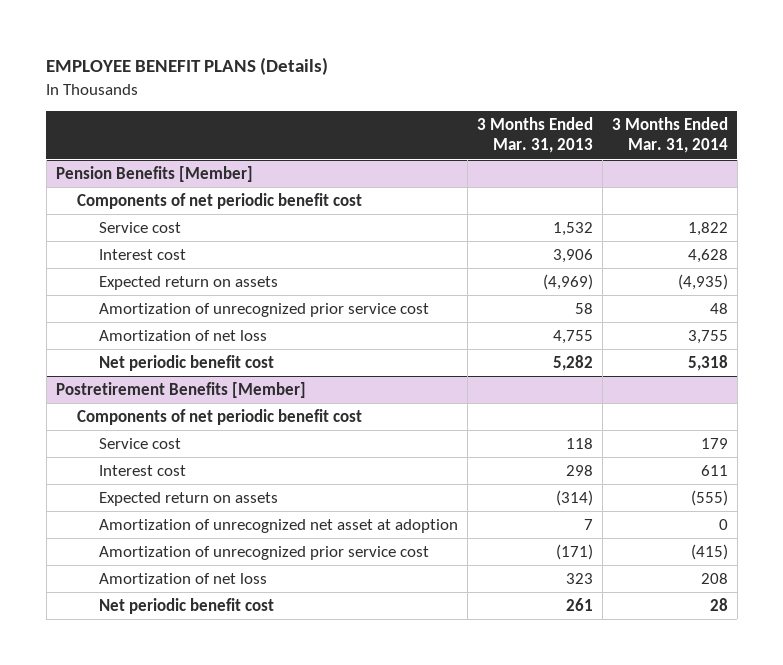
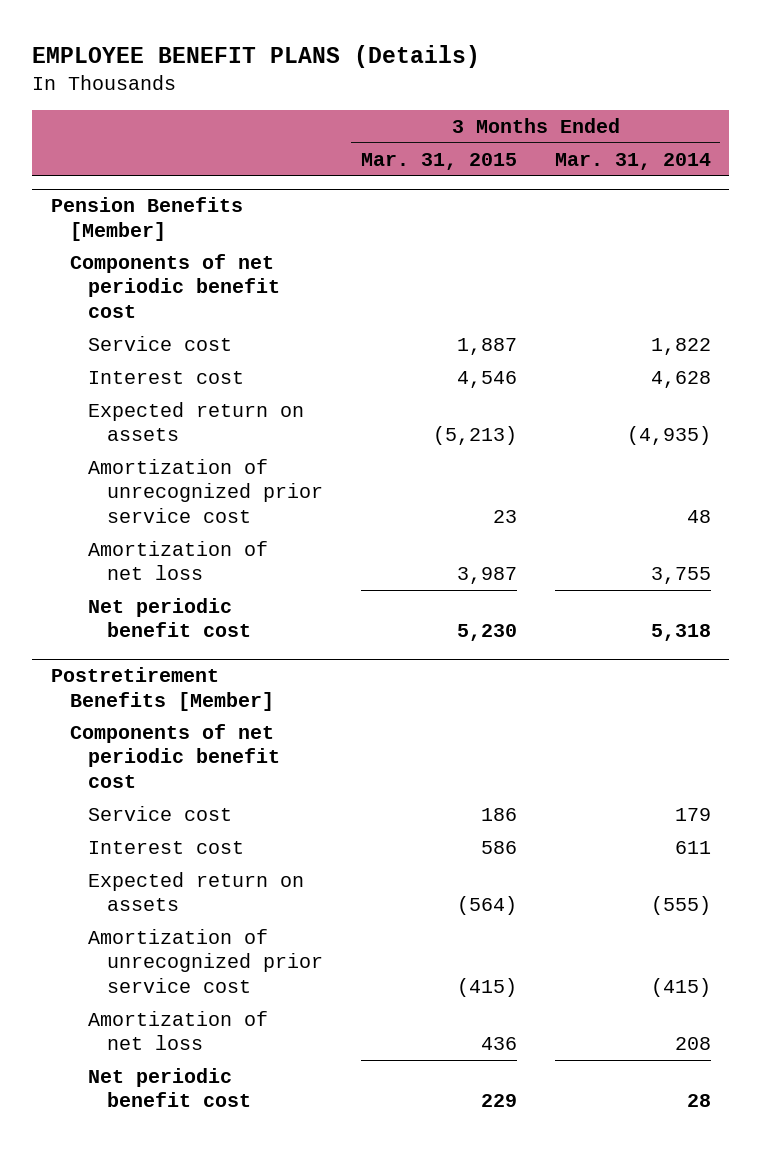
- | 3 Months Ended Mar. 31, 2013 | 3 Months Ended Mar. 31, 2014
+ | 3 Months Ended Mar. 31, 2015 | 3 Months Ended Mar. 31, 2014
@ Postretirement Benefits [Member]
- Amortization of unrecognized net asset at adoption | 7 | 0

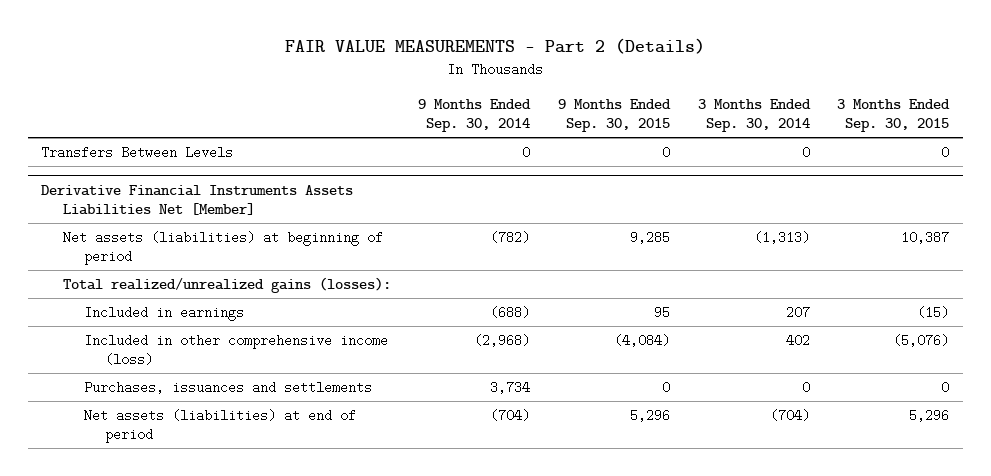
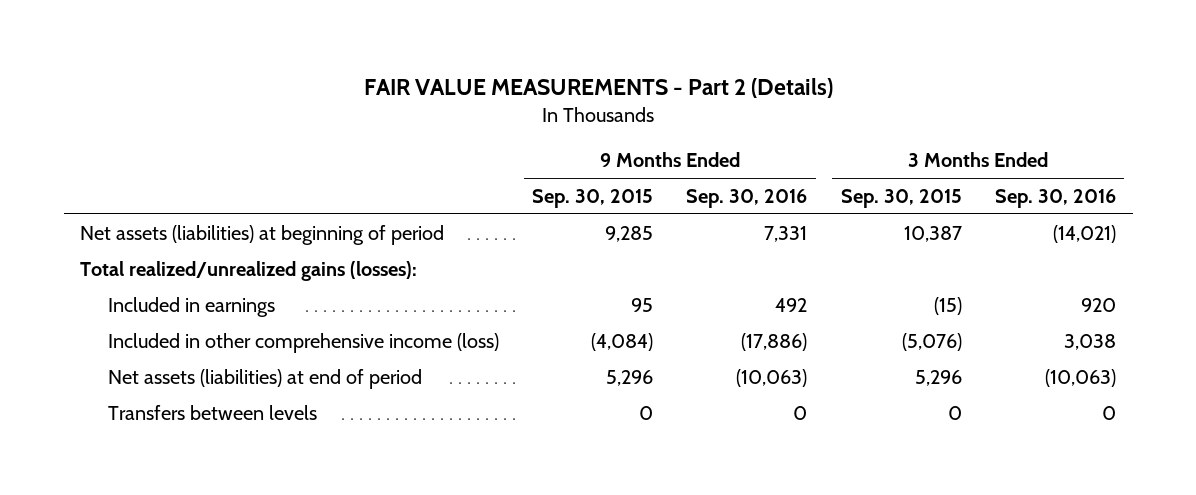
- | 9 Months Ended Sep. 30, 2014 | 9 Months Ended Sep. 30, 2015 | 3 Months Ended Sep. 30, 2014 | 3 Months Ended Sep. 30, 2015
+ | 9 Months Ended Sep. 30, 2015 | 9 Months Ended Sep. 30, 2016 | 3 Months Ended Sep. 30, 2015 | 3 Months Ended Sep. 30, 2016
- Transfers Between Levels | 0 | 0 | 0 | 0
- Derivative Financial Instruments Assets Liabilities Net [Member]
- Purchases, issuances and settlements | 3,734 | 0 | 0 | 0
+ Transfers between levels | 0 | 0 | 0 | 0

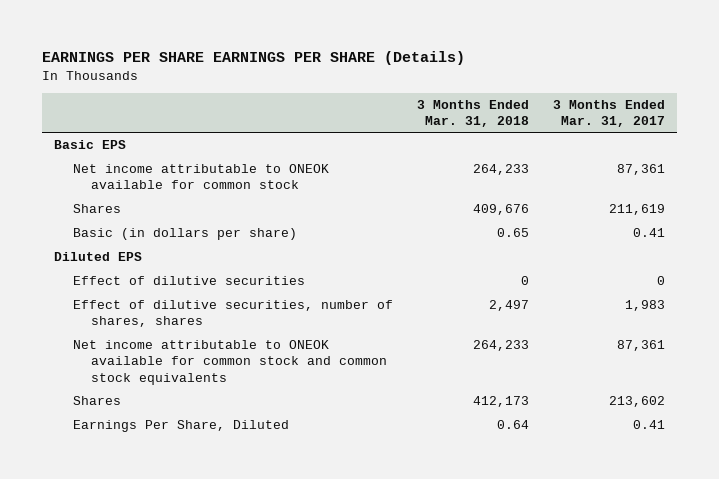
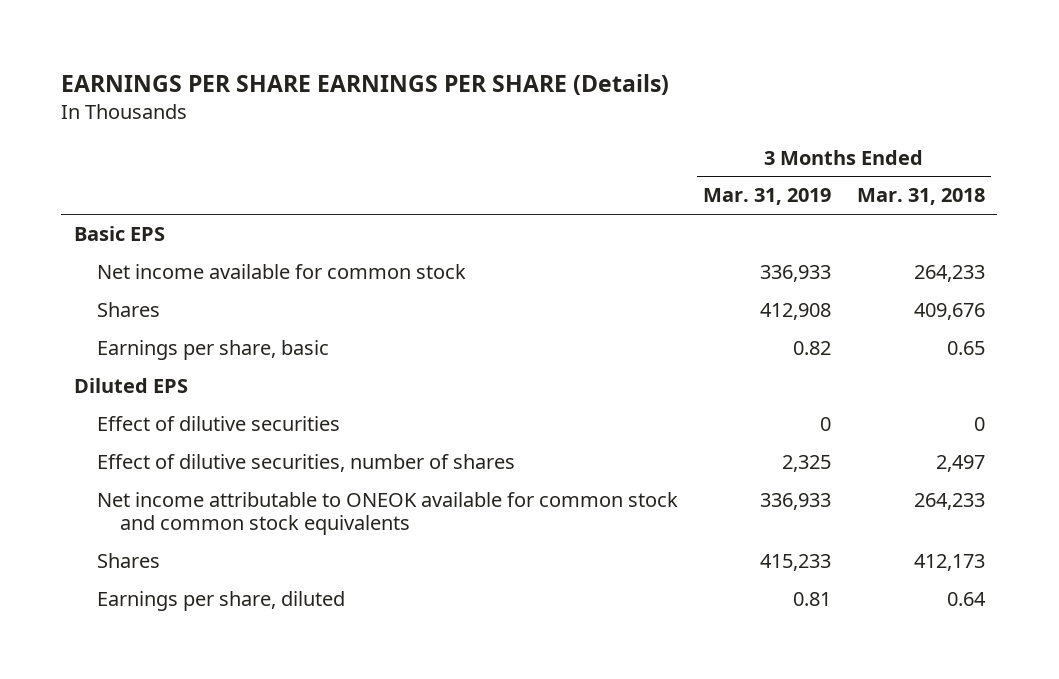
- | 3 Months Ended Mar. 31, 2018 | 3 Months Ended Mar. 31, 2017
+ | 3 Months Ended Mar. 31, 2019 | 3 Months Ended Mar. 31, 2018
- Net income attributable to ONEOK available for common stock | 264,233 | 87,361
+ Net income available for common stock | 336,933 | 264,233
- Basic (in dollars per share) | 0.65 | 0.41
+ Earnings per share, basic | 0.82 | 0.65
- Effect of dilutive securities, number of shares, shares | 2,497 | 1,983
+ Effect of dilutive securities, number of shares | 2,325 | 2,497
- Earnings Per Share, Diluted | 0.64 | 0.41
+ Earnings per share, diluted | 0.81 | 0.64

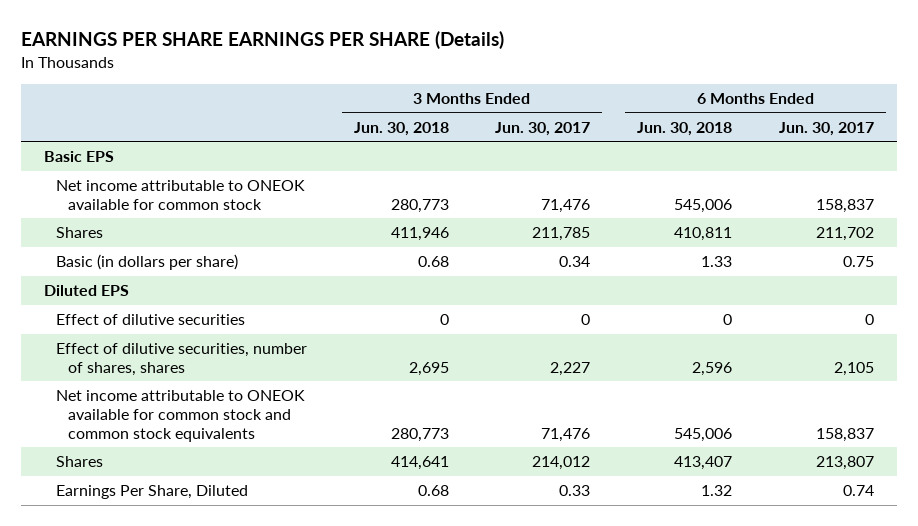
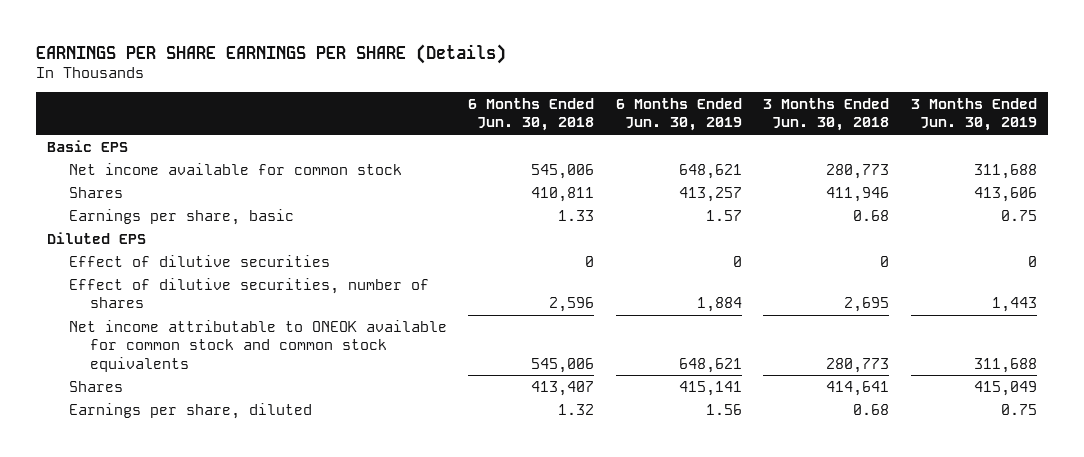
- | 3 Months Ended Jun. 30, 2018 | 3 Months Ended Jun. 30, 2017 | 6 Months Ended Jun. 30, 2018 | 6 Months Ended Jun. 30, 2017
+ | 6 Months Ended Jun. 30, 2018 | 6 Months Ended Jun. 30, 2019 | 3 Months Ended Jun. 30, 2018 | 3 Months Ended Jun. 30, 2019
- Net income attributable to ONEOK available for common stock | 280,773 | 71,476 | 545,006 | 158,837
+ Net income available for common stock | 545,006 | 648,621 | 280,773 | 311,688
- Basic (in dollars per share) | 0.68 | 0.34 | 1.33 | 0.75
+ Earnings per share, basic | 1.33 | 1.57 | 0.68 | 0.75
- Effect of dilutive securities, number of shares, shares | 2,695 | 2,227 | 2,596 | 2,105
+ Effect of dilutive securities, number of shares | 2,596 | 1,884 | 2,695 | 1,443
- Earnings Per Share, Diluted | 0.68 | 0.33 | 1.32 | 0.74
+ Earnings per share, diluted | 1.32 | 1.56 | 0.68 | 0.75

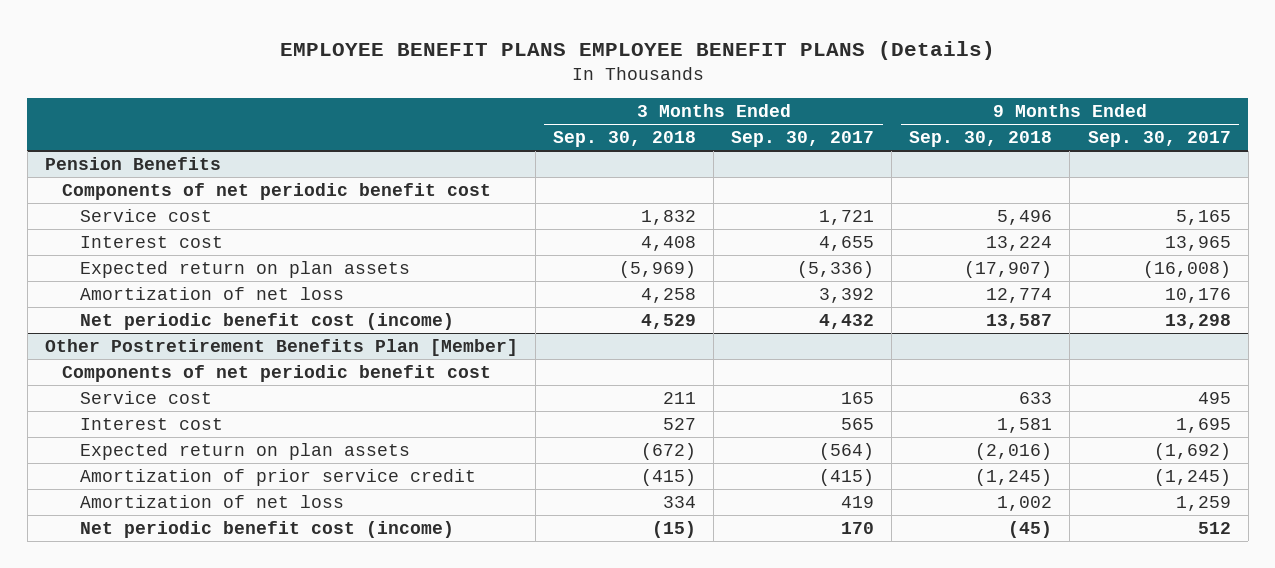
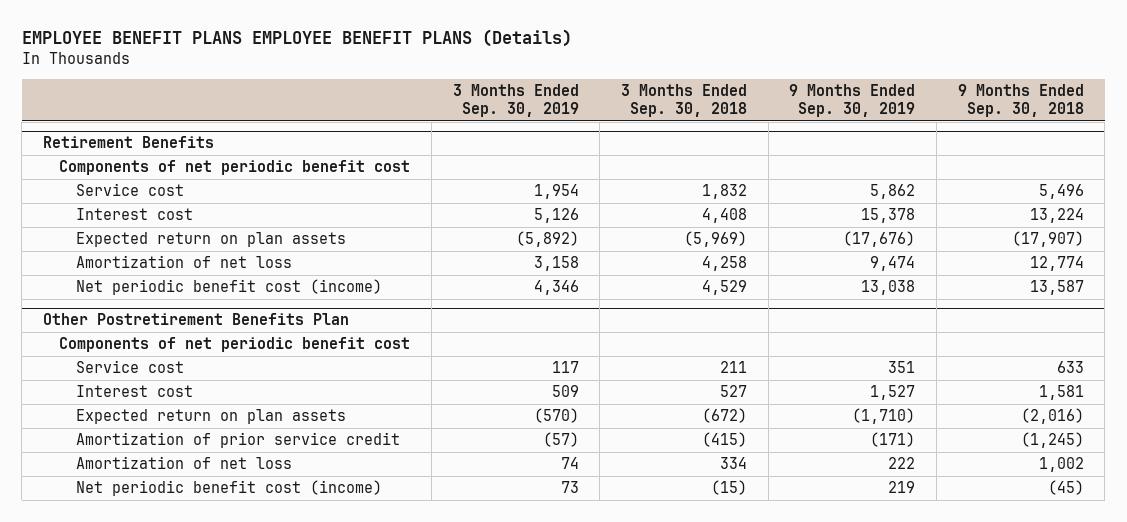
- | 3 Months Ended Sep. 30, 2018 | 3 Months Ended Sep. 30, 2017 | 9 Months Ended Sep. 30, 2018 | 9 Months Ended Sep. 30, 2017
+ | 3 Months Ended Sep. 30, 2019 | 3 Months Ended Sep. 30, 2018 | 9 Months Ended Sep. 30, 2019 | 9 Months Ended Sep. 30, 2018
- Pension Benefits
+ Retirement Benefits
- Other Postretirement Benefits Plan [Member]
+ Other Postretirement Benefits Plan

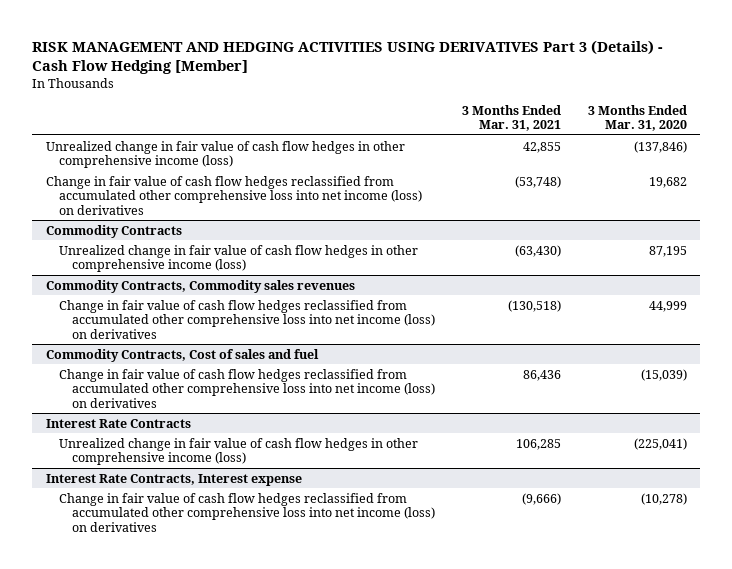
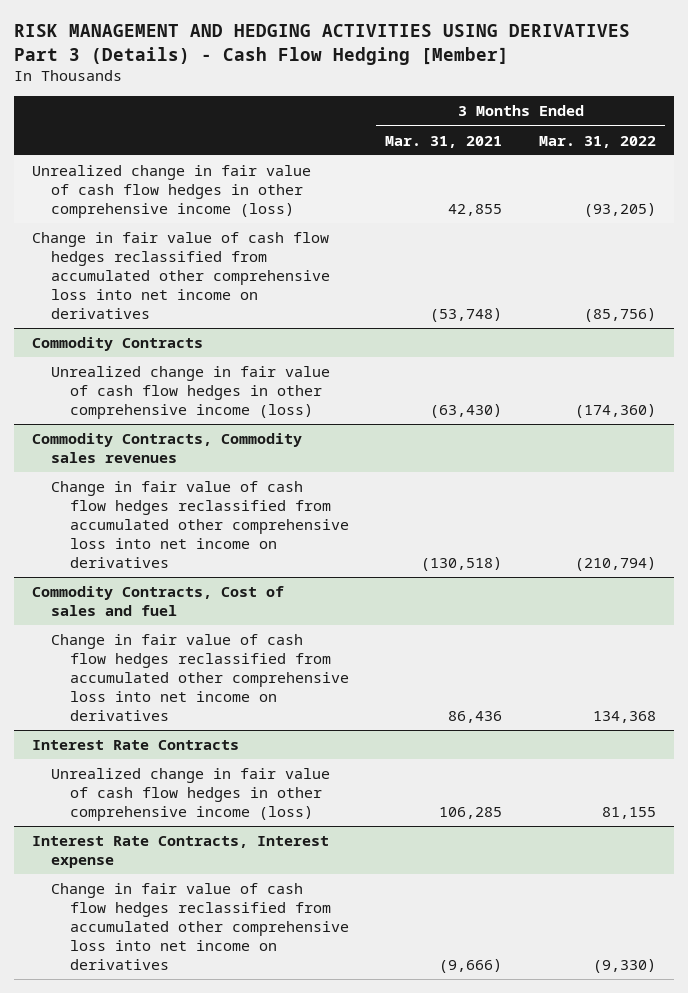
- | 3 Months Ended Mar. 31, 2021 | 3 Months Ended Mar. 31, 2020
+ | 3 Months Ended Mar. 31, 2021 | 3 Months Ended Mar. 31, 2022
- Change in fair value of cash flow hedges reclassified from accumulated other comprehensive loss into net income (loss) on derivatives | (53,748) | 19,682
+ Change in fair value of cash flow hedges reclassified from accumulated other comprehensive loss into net income on derivatives | (53,748) | (85,756)
@ Commodity Contracts, Commodity sales revenues
- Change in fair value of cash flow hedges reclassified from accumulated other comprehensive loss into net income (loss) on derivatives | (130,518) | 44,999
+ Change in fair value of cash flow hedges reclassified from accumulated other comprehensive loss into net income on derivatives | (130,518) | (210,794)
@ Commodity Contracts, Cost of sales and fuel
- Change in fair value of cash flow hedges reclassified from accumulated other comprehensive loss into net income (loss) on derivatives | 86,436 | (15,039)
+ Change in fair value of cash flow hedges reclassified from accumulated other comprehensive loss into net income on derivatives | 86,436 | 134,368
@ Interest Rate Contracts, Interest expense
- Change in fair value of cash flow hedges reclassified from accumulated other comprehensive loss into net income (loss) on derivatives | (9,666) | (10,278)
+ Change in fair value of cash flow hedges reclassified from accumulated other comprehensive loss into net income on derivatives | (9,666) | (9,330)

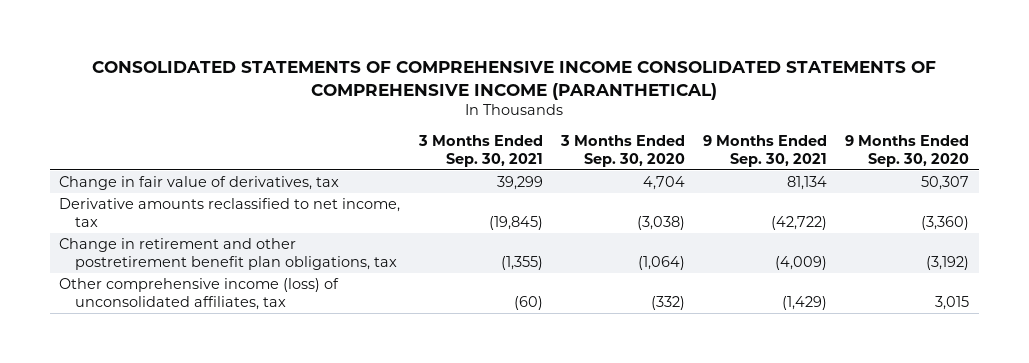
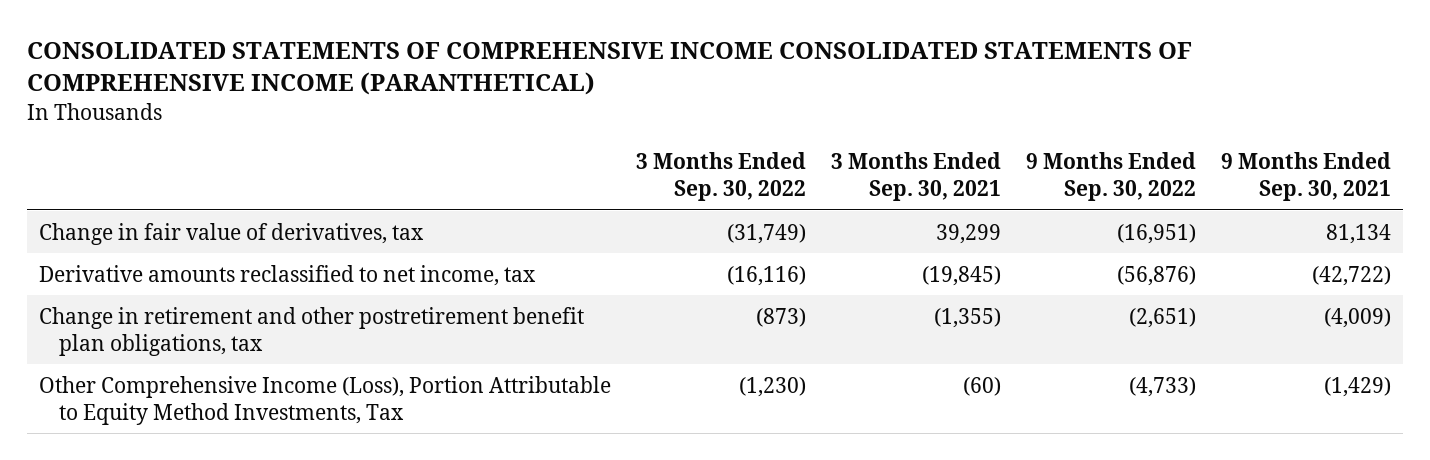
- | 3 Months Ended Sep. 30, 2021 | 3 Months Ended Sep. 30, 2020 | 9 Months Ended Sep. 30, 2021 | 9 Months Ended Sep. 30, 2020
+ | 3 Months Ended Sep. 30, 2022 | 3 Months Ended Sep. 30, 2021 | 9 Months Ended Sep. 30, 2022 | 9 Months Ended Sep. 30, 2021
- Other comprehensive income (loss) of unconsolidated affiliates, tax | (60) | (332) | (1,429) | 3,015
+ Other Comprehensive Income (Loss), Portion Attributable to Equity Method Investments, Tax | (1,230) | (60) | (4,733) | (1,429)

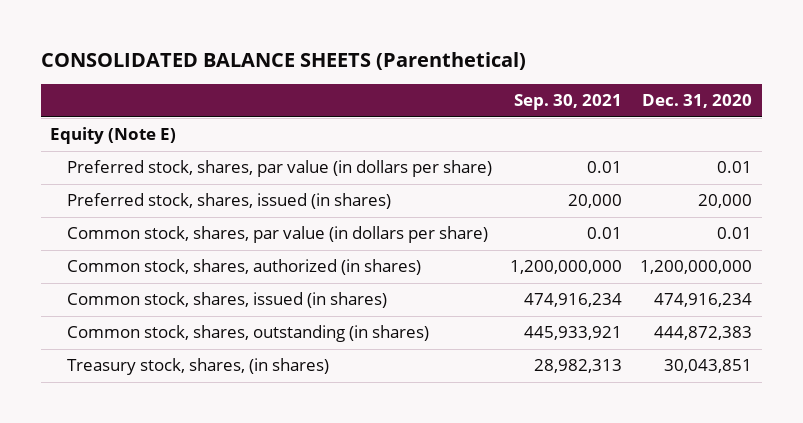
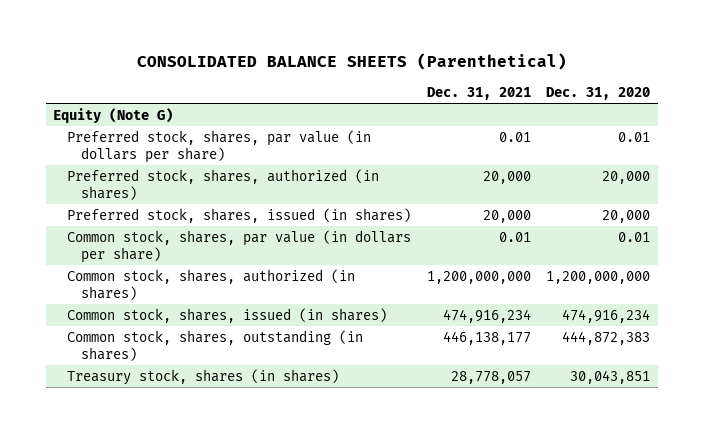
- | Sep. 30, 2021 | Dec. 31, 2020
+ | Dec. 31, 2021 | Dec. 31, 2020
- Equity (Note E)
+ Equity (Note G)
+ Preferred stock, shares, authorized (in shares) | 20,000 | 20,000
- Treasury stock, shares, (in shares) | 28,982,313 | 30,043,851
+ Treasury stock, shares (in shares) | 28,778,057 | 30,043,851

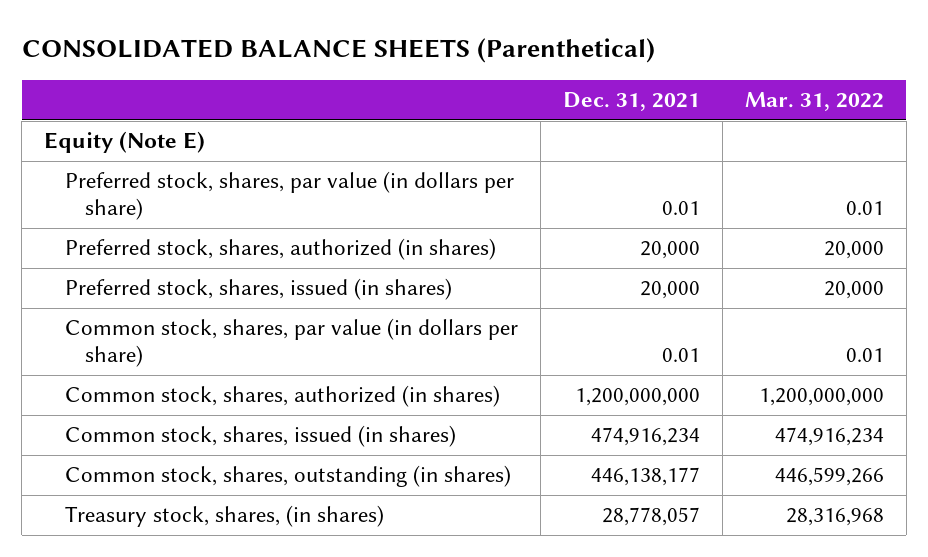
- | Dec. 31, 2021 | Dec. 31, 2020
+ | Dec. 31, 2021 | Mar. 31, 2022
- Equity (Note G)
+ Equity (Note E)
- Treasury stock, shares (in shares) | 28,778,057 | 30,043,851
+ Treasury stock, shares, (in shares) | 28,778,057 | 28,316,968

